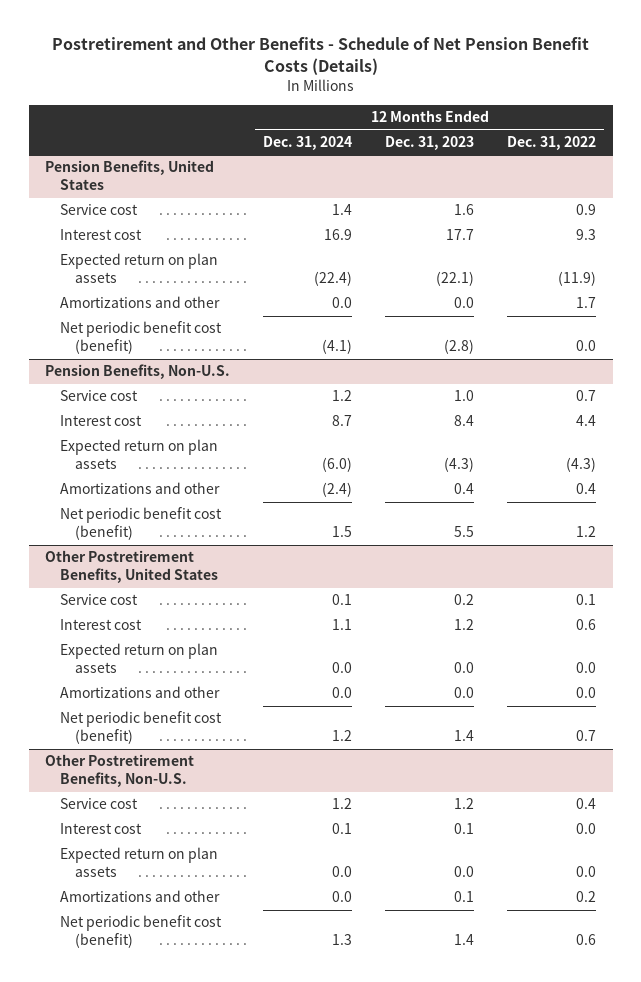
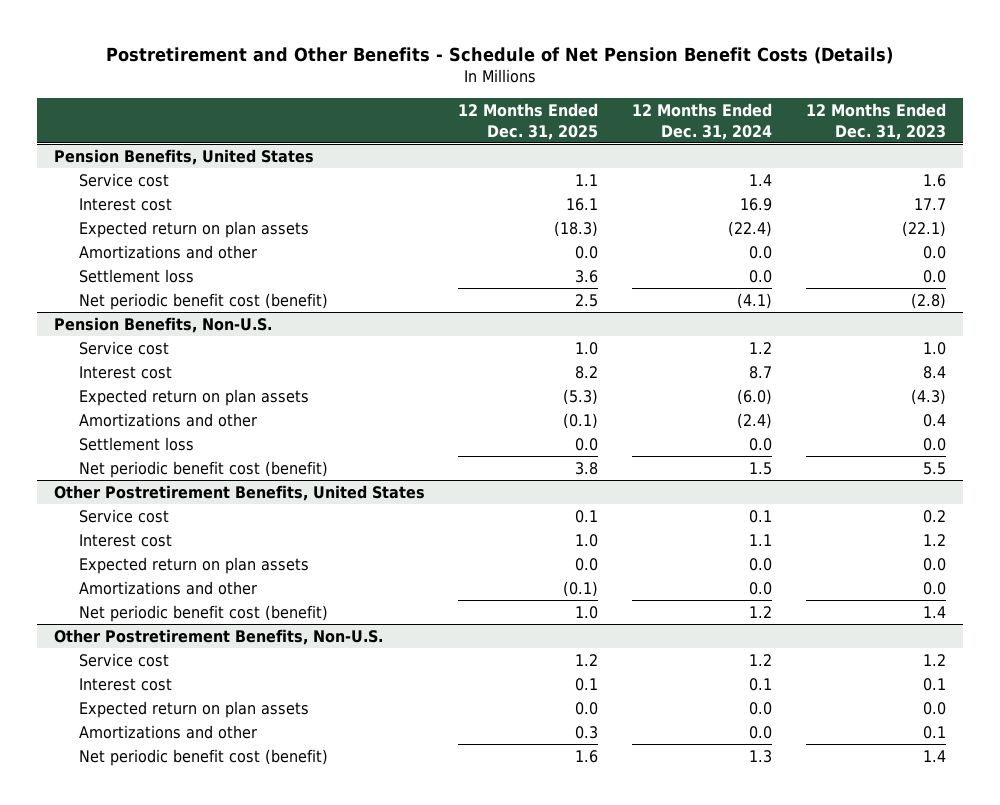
- | 12 Months Ended Dec. 31, 2024 | 12 Months Ended Dec. 31, 2023 | 12 Months Ended Dec. 31, 2022
+ | 12 Months Ended Dec. 31, 2025 | 12 Months Ended Dec. 31, 2024 | 12 Months Ended Dec. 31, 2023
@ Pension Benefits, United States
+ Settlement loss | 3.6 | 0.0 | 0.0
@ Pension Benefits, Non-U.S.
+ Settlement loss | 0.0 | 0.0 | 0.0

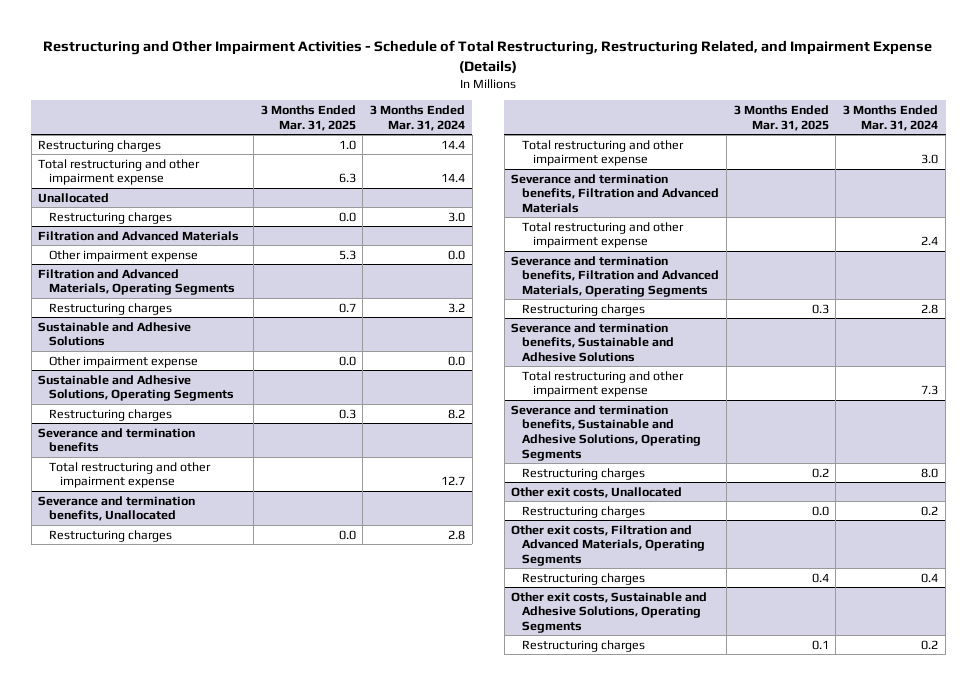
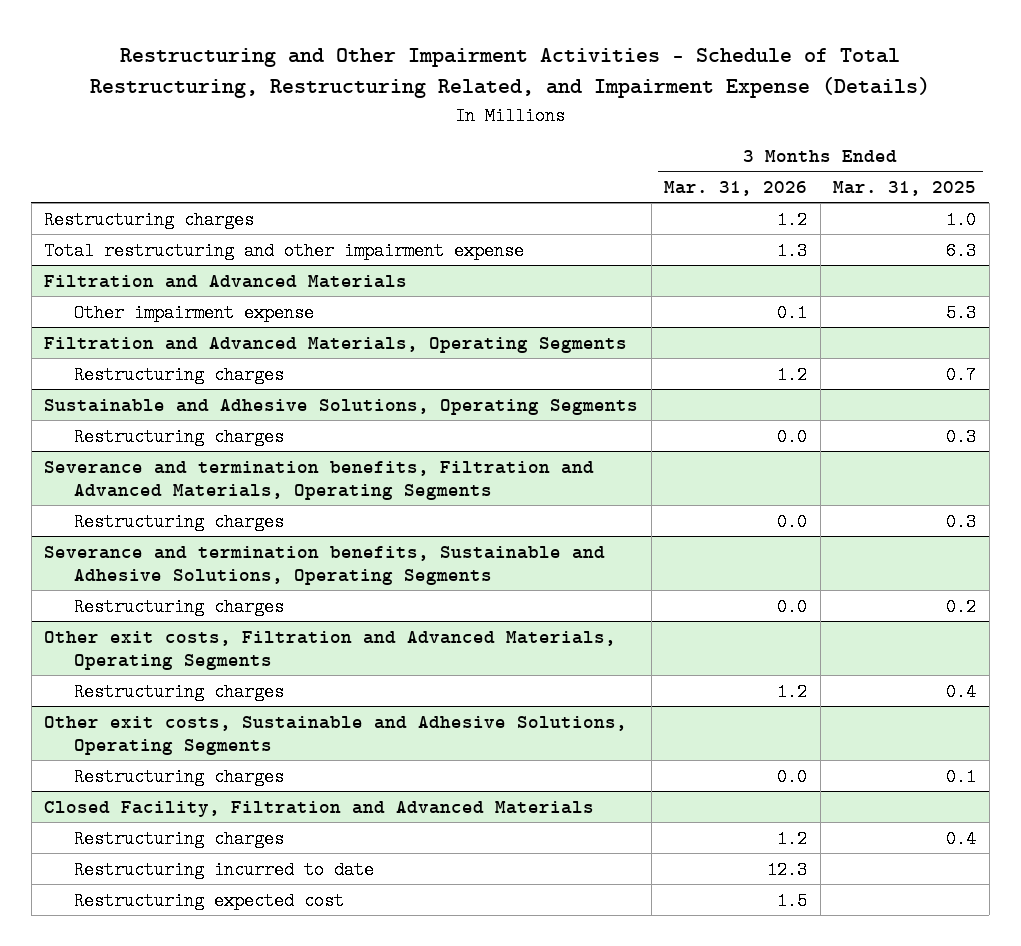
- | 3 Months Ended Mar. 31, 2025 | 3 Months Ended Mar. 31, 2024
+ | 3 Months Ended Mar. 31, 2026 | 3 Months Ended Mar. 31, 2025
- Unallocated
- Restructuring charges | 0.0 | 3.0
- Sustainable and Adhesive Solutions
- Other impairment expense | 0.0 | 0.0
- Severance and termination benefits
- Total restructuring and other impairment expense | | 12.7
- Severance and termination benefits, Unallocated
- Restructuring charges | 0.0 | 2.8
- Total restructuring and other impairment expense | | 3.0
- Severance and termination benefits, Filtration and Advanced Materials
- Total restructuring and other impairment expense | | 2.4
- Severance and termination benefits, Sustainable and Adhesive Solutions
- Total restructuring and other impairment expense | | 7.3
- Other exit costs, Unallocated
- Restructuring charges | 0.0 | 0.2
+ Closed Facility, Filtration and Advanced Materials
+ Restructuring charges | 1.2 | 0.4
+ Restructuring incurred to date | 12.3 |
+ Restructuring expected cost | 1.5 |

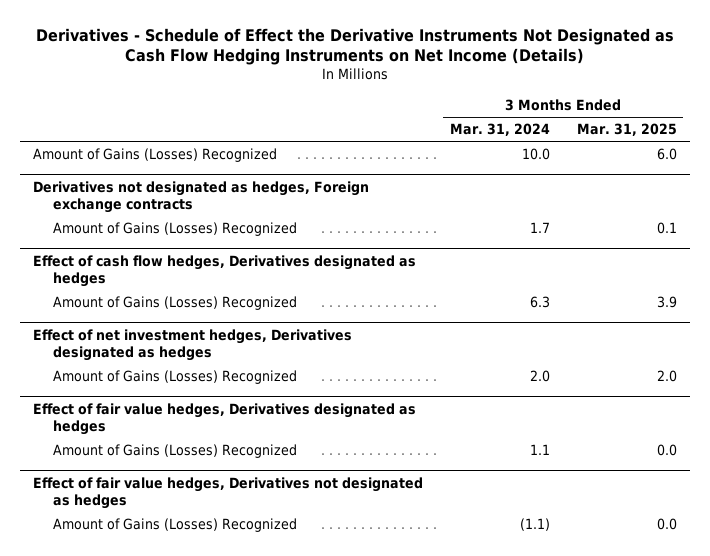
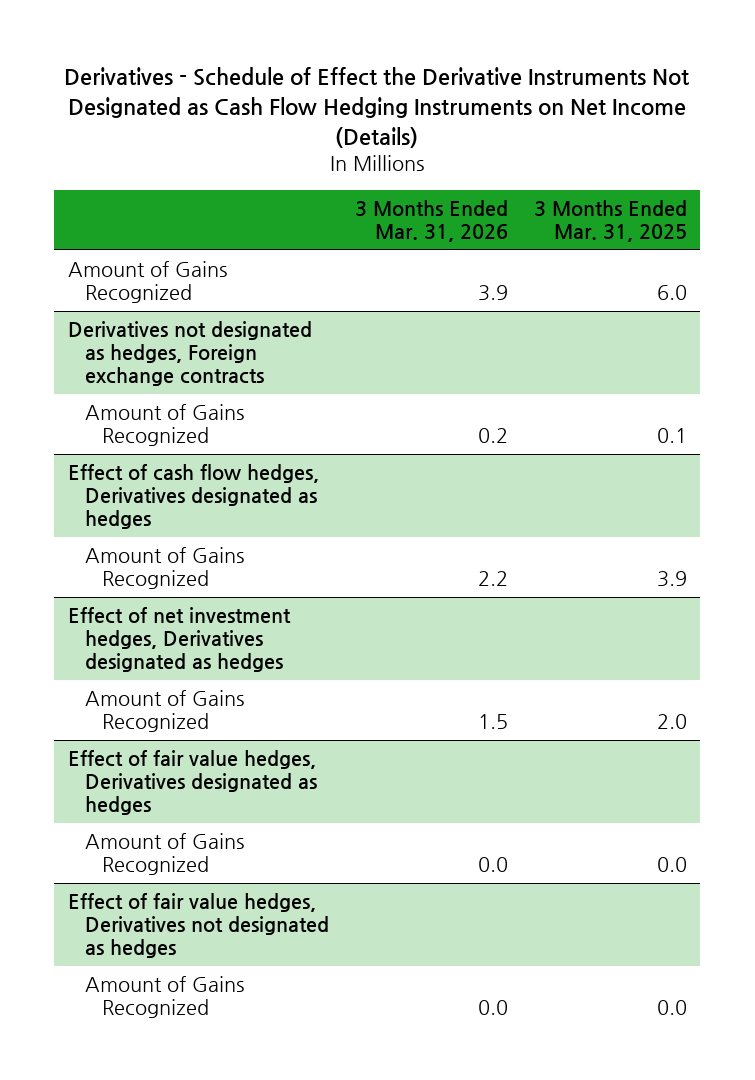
- | 3 Months Ended Mar. 31, 2024 | 3 Months Ended Mar. 31, 2025
+ | 3 Months Ended Mar. 31, 2026 | 3 Months Ended Mar. 31, 2025
- Amount of Gains (Losses) Recognized | 10.0 | 6.0
+ Amount of Gains Recognized | 3.9 | 6.0
@ Derivatives not designated as hedges, Foreign exchange contracts
- Amount of Gains (Losses) Recognized | 1.7 | 0.1
+ Amount of Gains Recognized | 0.2 | 0.1
@ Effect of cash flow hedges, Derivatives designated as hedges
- Amount of Gains (Losses) Recognized | 6.3 | 3.9
+ Amount of Gains Recognized | 2.2 | 3.9
@ Effect of net investment hedges, Derivatives designated as hedges
- Amount of Gains (Losses) Recognized | 2.0 | 2.0
+ Amount of Gains Recognized | 1.5 | 2.0
@ Effect of fair value hedges, Derivatives designated as hedges
- Amount of Gains (Losses) Recognized | 1.1 | 0.0
+ Amount of Gains Recognized | 0.0 | 0.0
@ Effect of fair value hedges, Derivatives not designated as hedges
- Amount of Gains (Losses) Recognized | (1.1) | 0.0
+ Amount of Gains Recognized | 0.0 | 0.0

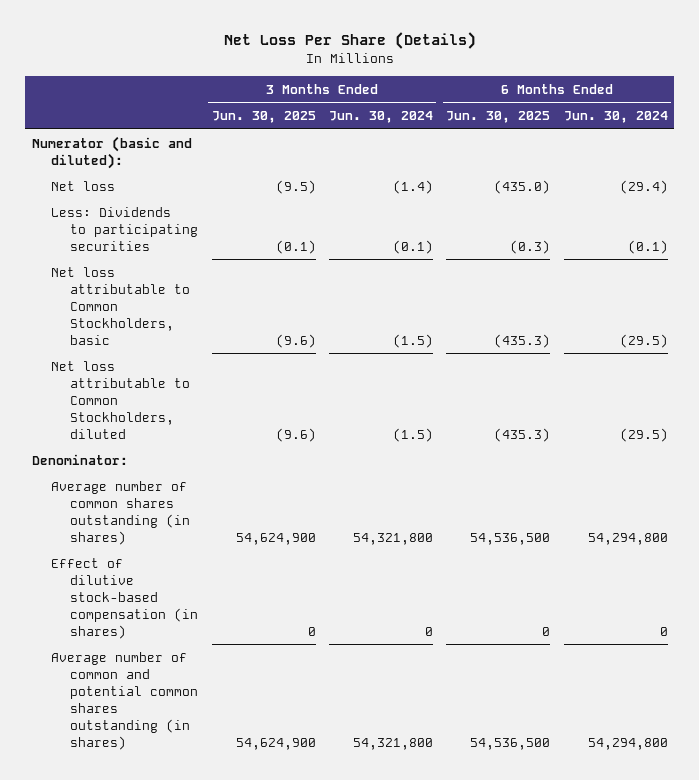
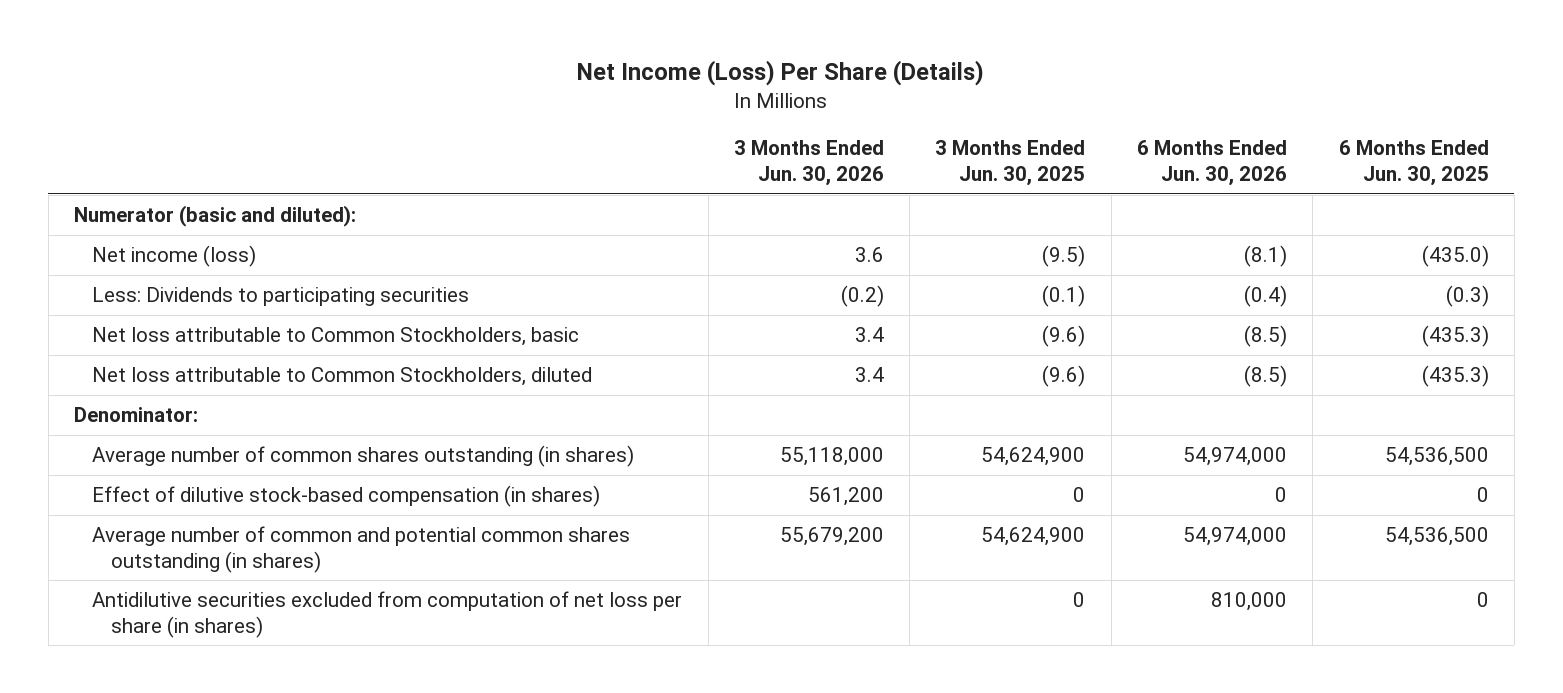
- Net Loss Per Share (Details)
+ Net Income (Loss) Per Share (Details)
- | 3 Months Ended Jun. 30, 2025 | 3 Months Ended Jun. 30, 2024 | 6 Months Ended Jun. 30, 2025 | 6 Months Ended Jun. 30, 2024
+ | 3 Months Ended Jun. 30, 2026 | 3 Months Ended Jun. 30, 2025 | 6 Months Ended Jun. 30, 2026 | 6 Months Ended Jun. 30, 2025
- Net loss | (9.5) | (1.4) | (435.0) | (29.4)
+ Net income (loss) | 3.6 | (9.5) | (8.1) | (435.0)
+ Antidilutive securities excluded from computation of net loss per share (in shares) | | 0 | 810,000 | 0

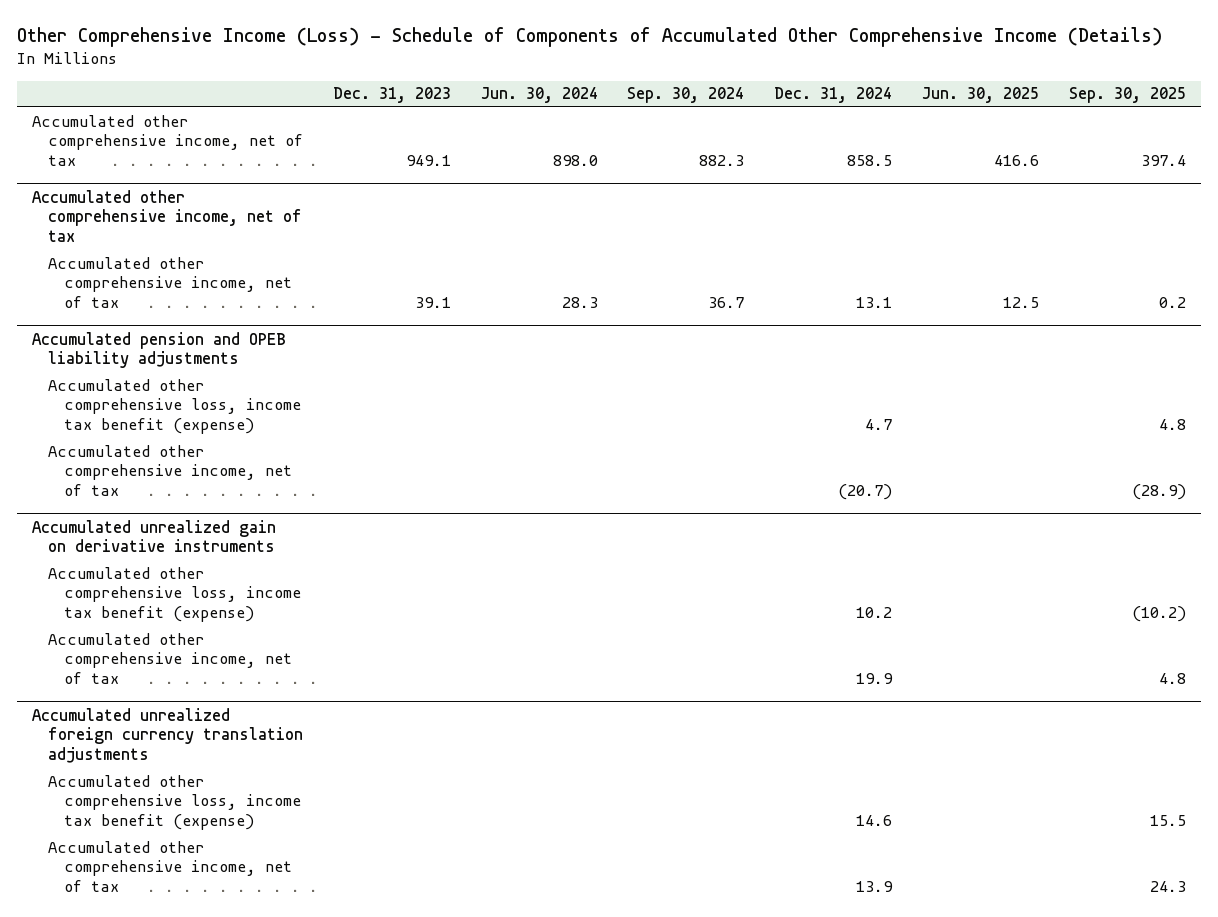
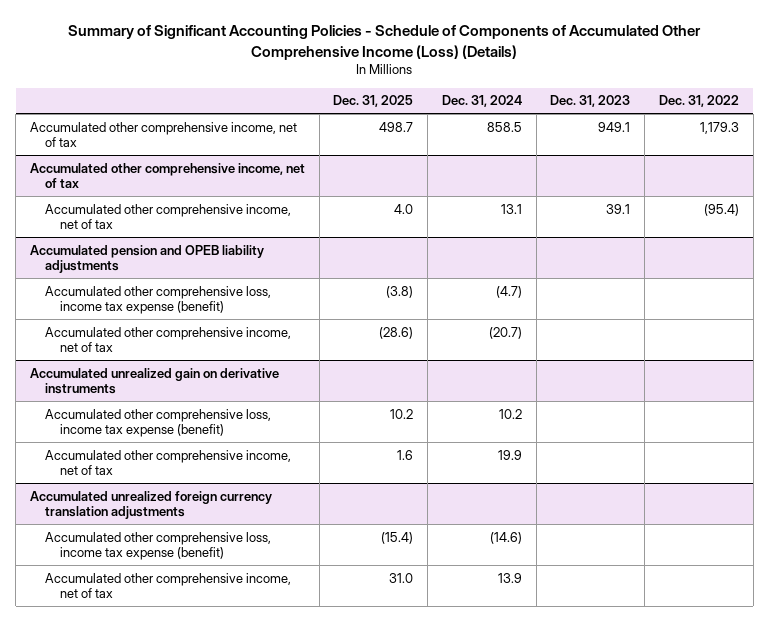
- Other Comprehensive Income (Loss) - Schedule of Components of Accumulated Other Comprehensive Income (Details)
+ Summary of Significant Accounting Policies - Schedule of Components of Accumulated Other Comprehensive Income (Loss) (Details)
- | Dec. 31, 2023 | Jun. 30, 2024 | Sep. 30, 2024 | Dec. 31, 2024 | Jun. 30, 2025 | Sep. 30, 2025
+ | Dec. 31, 2025 | Dec. 31, 2024 | Dec. 31, 2023 | Dec. 31, 2022
@ Accumulated pension and OPEB liability adjustments
- Accumulated other comprehensive loss, income tax benefit (expense) | | | | 4.7 | | 4.8
+ Accumulated other comprehensive loss, income tax expense (benefit) | (3.8) | (4.7) | |
@ Accumulated unrealized gain on derivative instruments
- Accumulated other comprehensive loss, income tax benefit (expense) | | | | 10.2 | | (10.2)
+ Accumulated other comprehensive loss, income tax expense (benefit) | 10.2 | 10.2 | |
@ Accumulated unrealized foreign currency translation adjustments
- Accumulated other comprehensive loss, income tax benefit (expense) | | | | 14.6 | | 15.5
+ Accumulated other comprehensive loss, income tax expense (benefit) | (15.4) | (14.6) | |

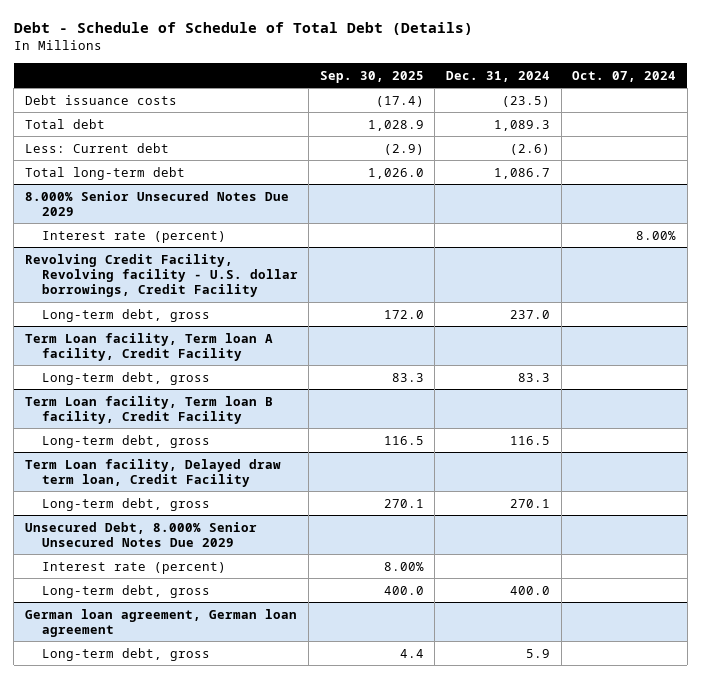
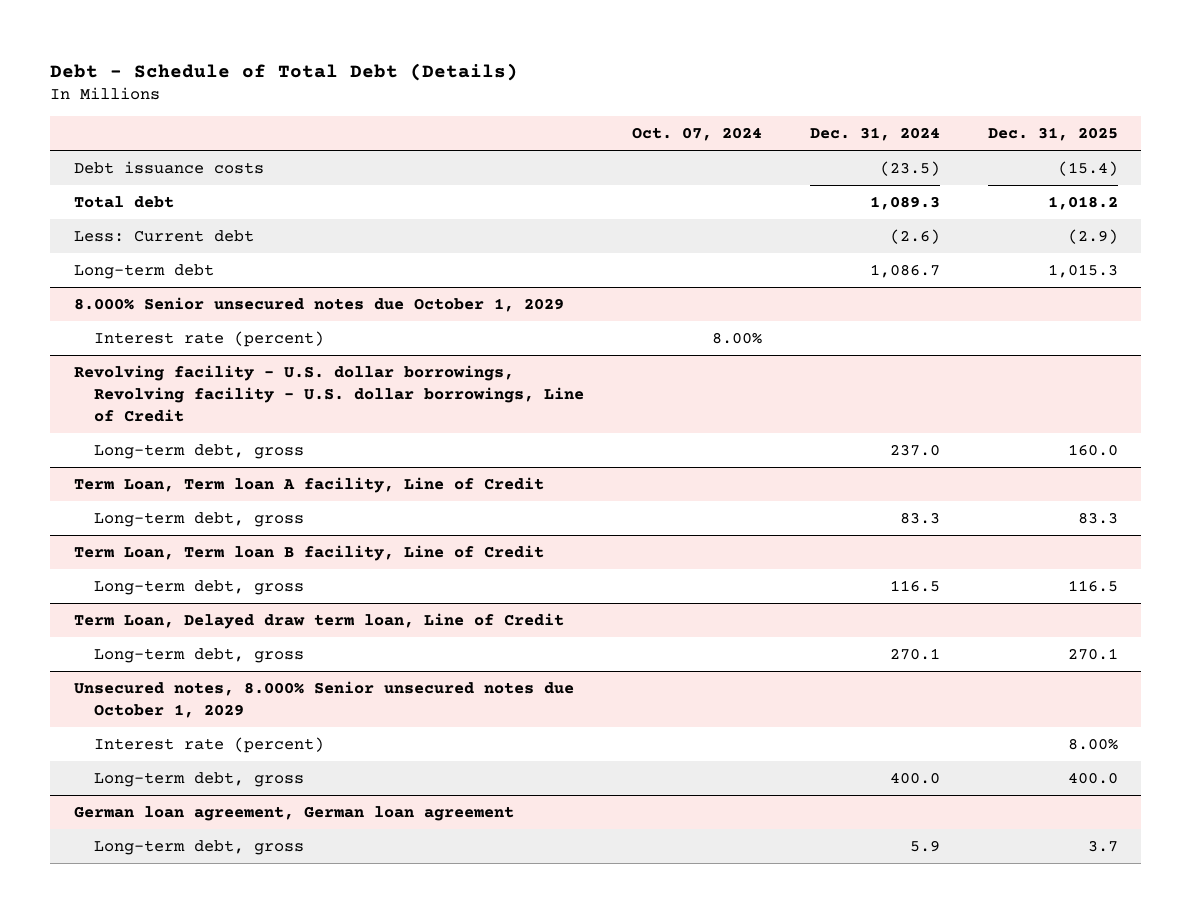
- Debt - Schedule of Schedule of Total Debt (Details)
+ Debt - Schedule of Total Debt (Details)
- | Sep. 30, 2025 | Dec. 31, 2024 | Oct. 07, 2024
+ | Oct. 07, 2024 | Dec. 31, 2024 | Dec. 31, 2025
- Total long-term debt | 1,026.0 | 1,086.7 |
- 8.000% Senior Unsecured Notes Due 2029
+ Long-term debt | | 1,086.7 | 1,015.3
+ 8.000% Senior unsecured notes due October 1, 2029
- Revolving Credit Facility, Revolving facility - U.S. dollar borrowings, Credit Facility
+ Revolving facility - U.S. dollar borrowings, Revolving facility - U.S. dollar borrowings, Line of Credit
- Term Loan facility, Term loan A facility, Credit Facility
+ Term Loan, Term loan A facility, Line of Credit
- Term Loan facility, Term loan B facility, Credit Facility
+ Term Loan, Term loan B facility, Line of Credit
- Term Loan facility, Delayed draw term loan, Credit Facility
+ Term Loan, Delayed draw term loan, Line of Credit
- Unsecured Debt, 8.000% Senior Unsecured Notes Due 2029
+ Unsecured notes, 8.000% Senior unsecured notes due October 1, 2029

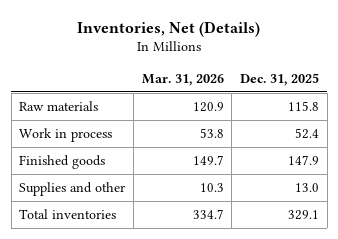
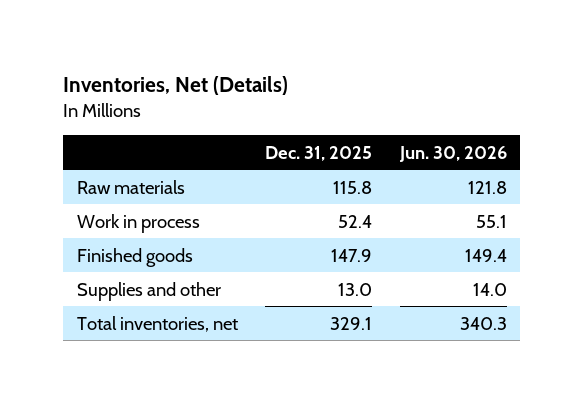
- | Mar. 31, 2026 | Dec. 31, 2025
+ | Dec. 31, 2025 | Jun. 30, 2026
- Total inventories | 334.7 | 329.1
+ Total inventories, net | 329.1 | 340.3

